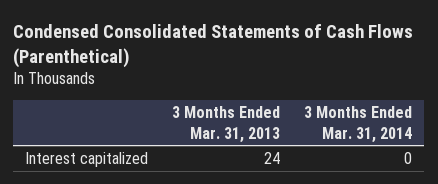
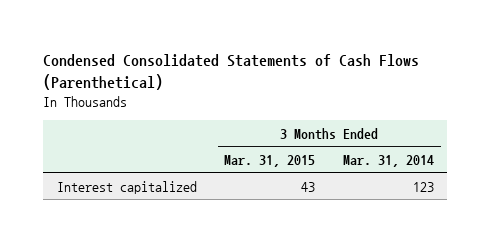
- | 3 Months Ended Mar. 31, 2013 | 3 Months Ended Mar. 31, 2014
+ | 3 Months Ended Mar. 31, 2015 | 3 Months Ended Mar. 31, 2014
- Interest capitalized | 24 | 0
+ Interest capitalized | 43 | 123

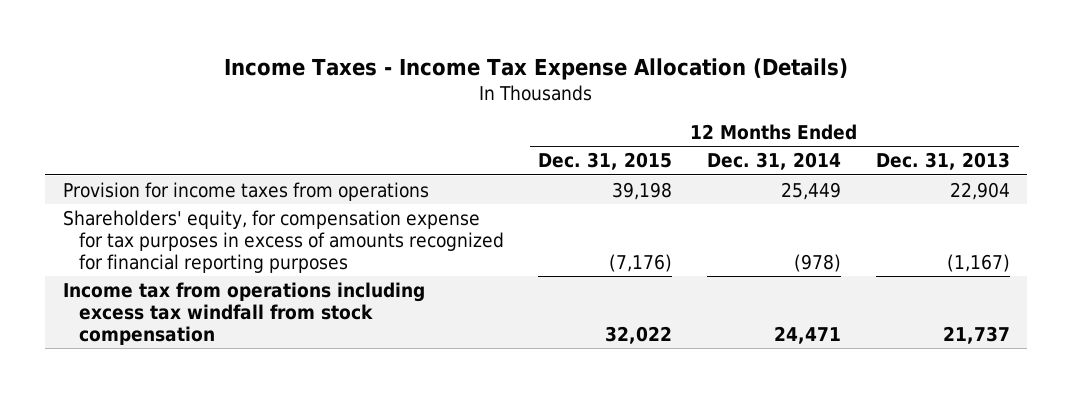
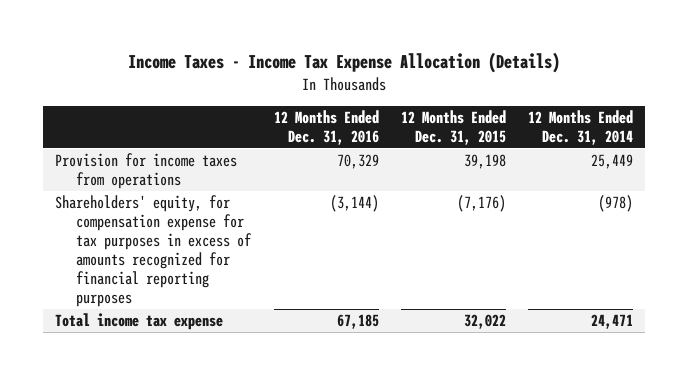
- | 12 Months Ended Dec. 31, 2015 | 12 Months Ended Dec. 31, 2014 | 12 Months Ended Dec. 31, 2013
+ | 12 Months Ended Dec. 31, 2016 | 12 Months Ended Dec. 31, 2015 | 12 Months Ended Dec. 31, 2014
- Income tax from operations including excess tax windfall from stock compensation | 32,022 | 24,471 | 21,737
+ Total income tax expense | 67,185 | 32,022 | 24,471

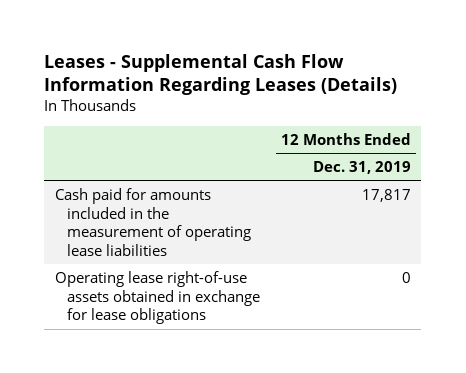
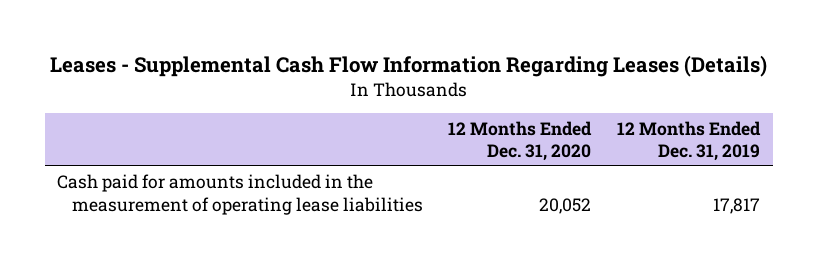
- | 12 Months Ended Dec. 31, 2019
+ | 12 Months Ended Dec. 31, 2020 | 12 Months Ended Dec. 31, 2019
- Operating lease right-of-use assets obtained in exchange for lease obligations | 0

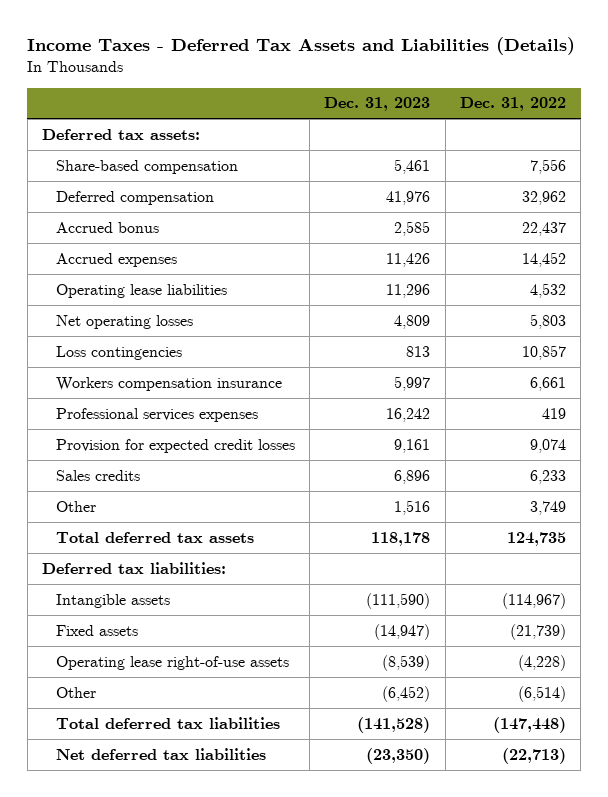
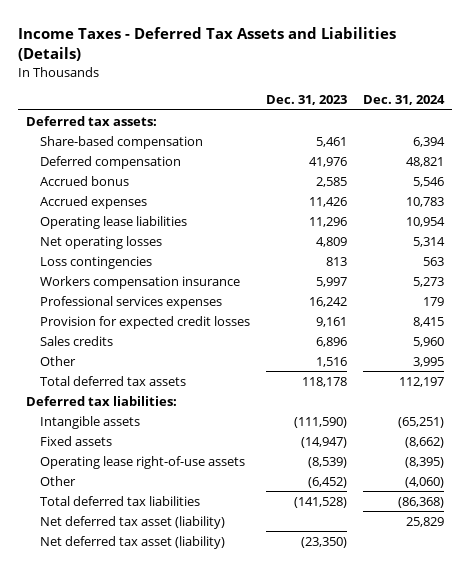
- | Dec. 31, 2023 | Dec. 31, 2022
+ | Dec. 31, 2023 | Dec. 31, 2024
- Net deferred tax liabilities | (23,350) | (22,713)
+ Net deferred tax asset (liability) | | 25,829
+ Net deferred tax asset (liability) | (23,350) |

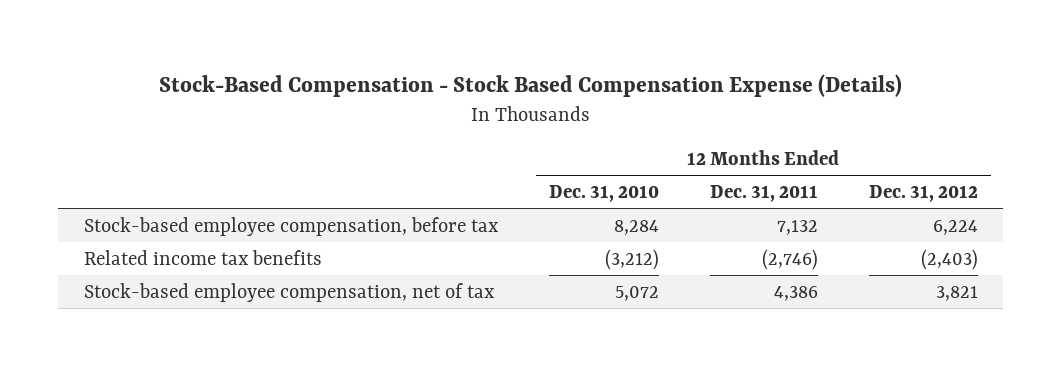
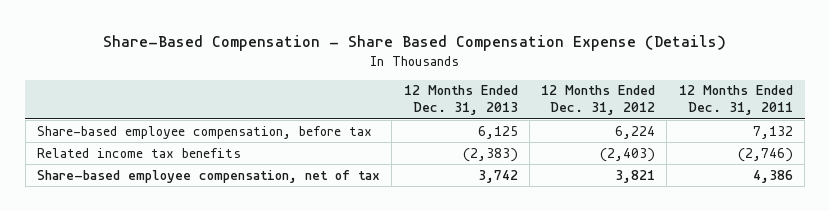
- Stock-Based Compensation - Stock Based Compensation Expense (Details)
+ Share-Based Compensation - Share Based Compensation Expense (Details)
- | 12 Months Ended Dec. 31, 2010 | 12 Months Ended Dec. 31, 2011 | 12 Months Ended Dec. 31, 2012
+ | 12 Months Ended Dec. 31, 2013 | 12 Months Ended Dec. 31, 2012 | 12 Months Ended Dec. 31, 2011
- Stock-based employee compensation, before tax | 8,284 | 7,132 | 6,224
+ Share-based employee compensation, before tax | 6,125 | 6,224 | 7,132
- Stock-based employee compensation, net of tax | 5,072 | 4,386 | 3,821
+ Share-based employee compensation, net of tax | 3,742 | 3,821 | 4,386

